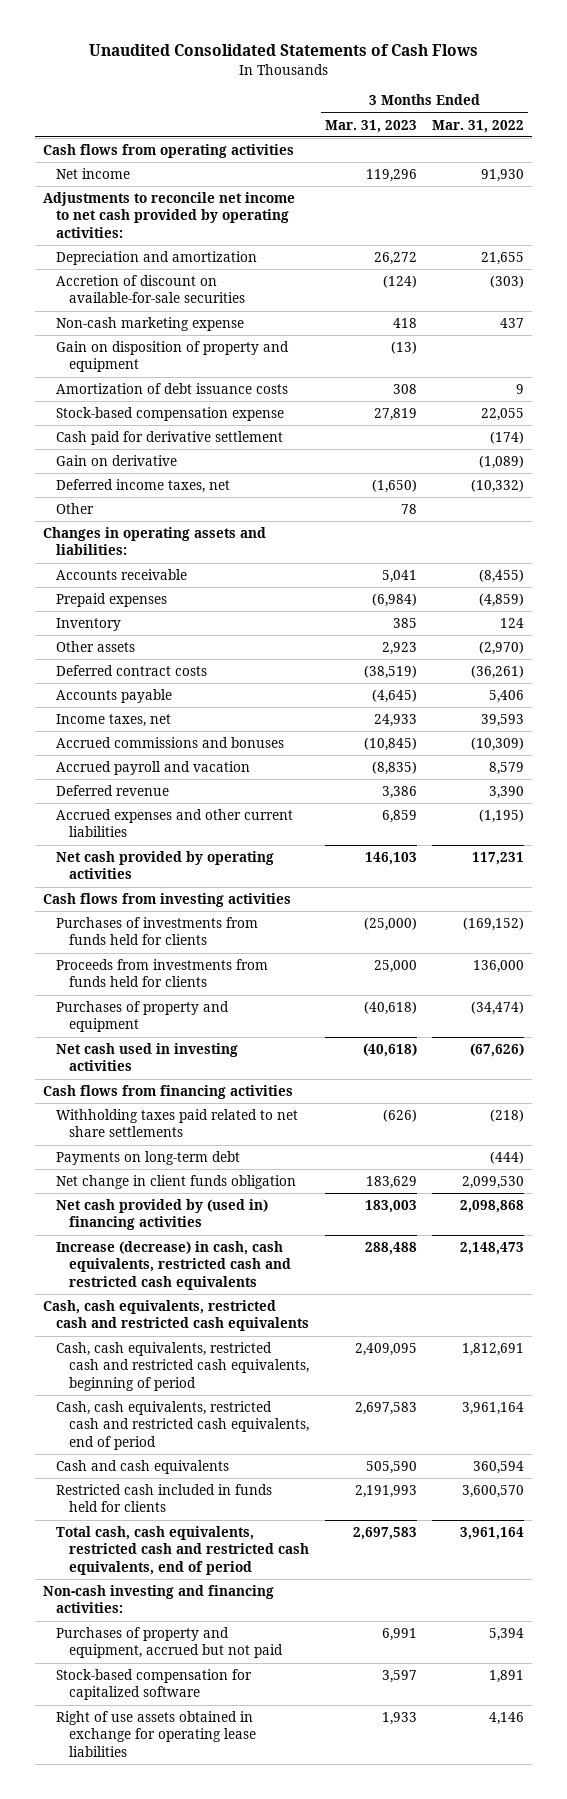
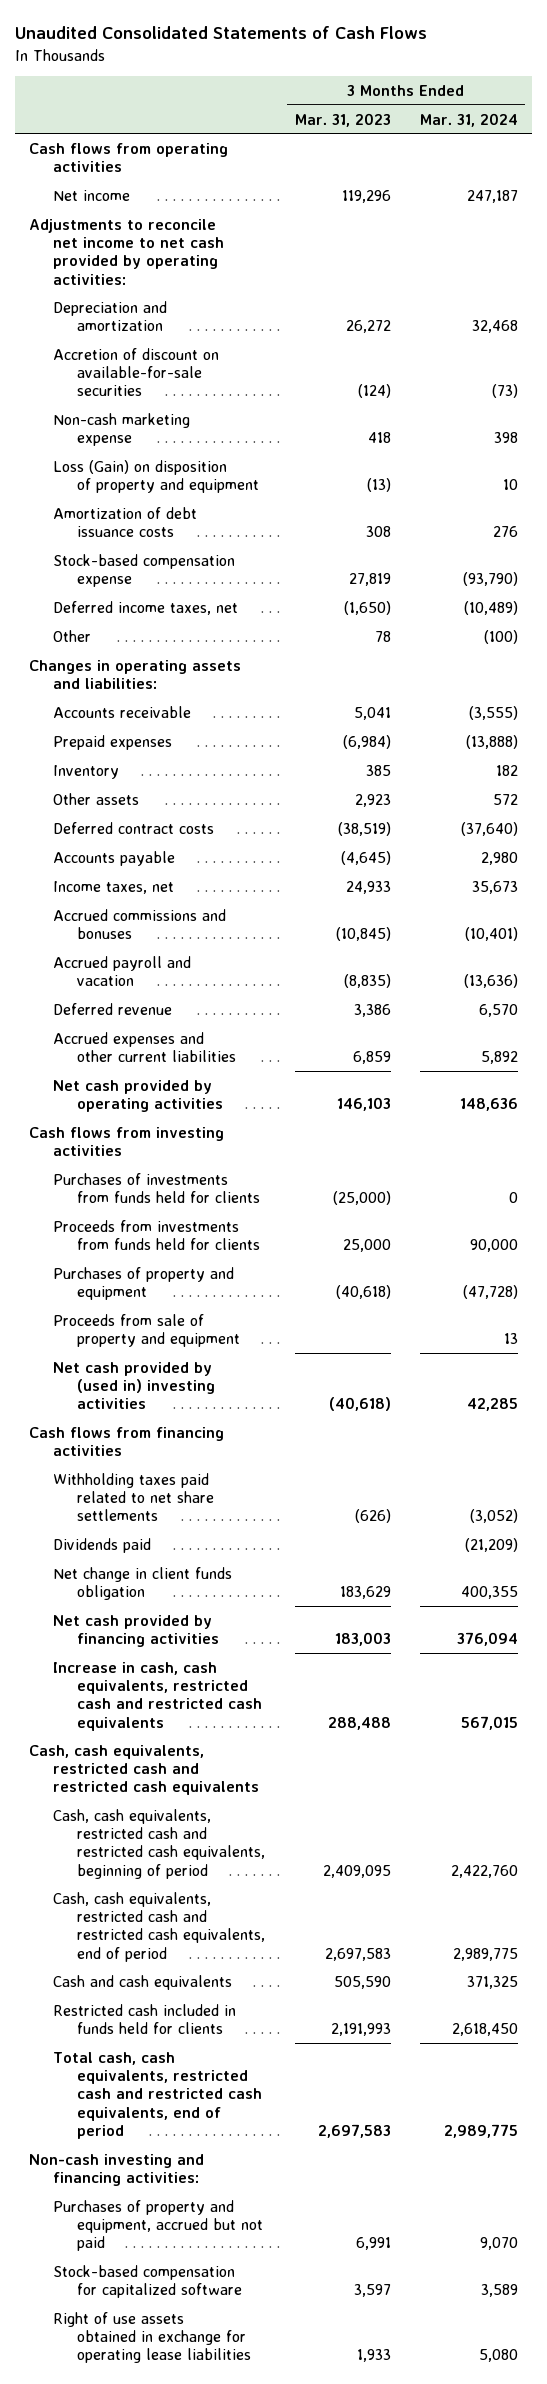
- | 3 Months Ended Mar. 31, 2023 | 3 Months Ended Mar. 31, 2022
+ | 3 Months Ended Mar. 31, 2023 | 3 Months Ended Mar. 31, 2024
- Gain on disposition of property and equipment | (13) |
+ Loss (Gain) on disposition of property and equipment | (13) | 10
- Cash paid for derivative settlement | | (174)
- Gain on derivative | | (1,089)
- Net cash used in investing activities | (40,618) | (67,626)
+ Proceeds from sale of property and equipment | | 13
+ Net cash provided by (used in) investing activities | (40,618) | 42,285
- Payments on long-term debt | | (444)
+ Dividends paid | | (21,209)
- Net cash provided by (used in) financing activities | 183,003 | 2,098,868
- Increase (decrease) in cash, cash equivalents, restricted cash and restricted cash equivalents | 288,488 | 2,148,473
+ Net cash provided by financing activities | 183,003 | 376,094
+ Increase in cash, cash equivalents, restricted cash and restricted cash equivalents | 288,488 | 567,015

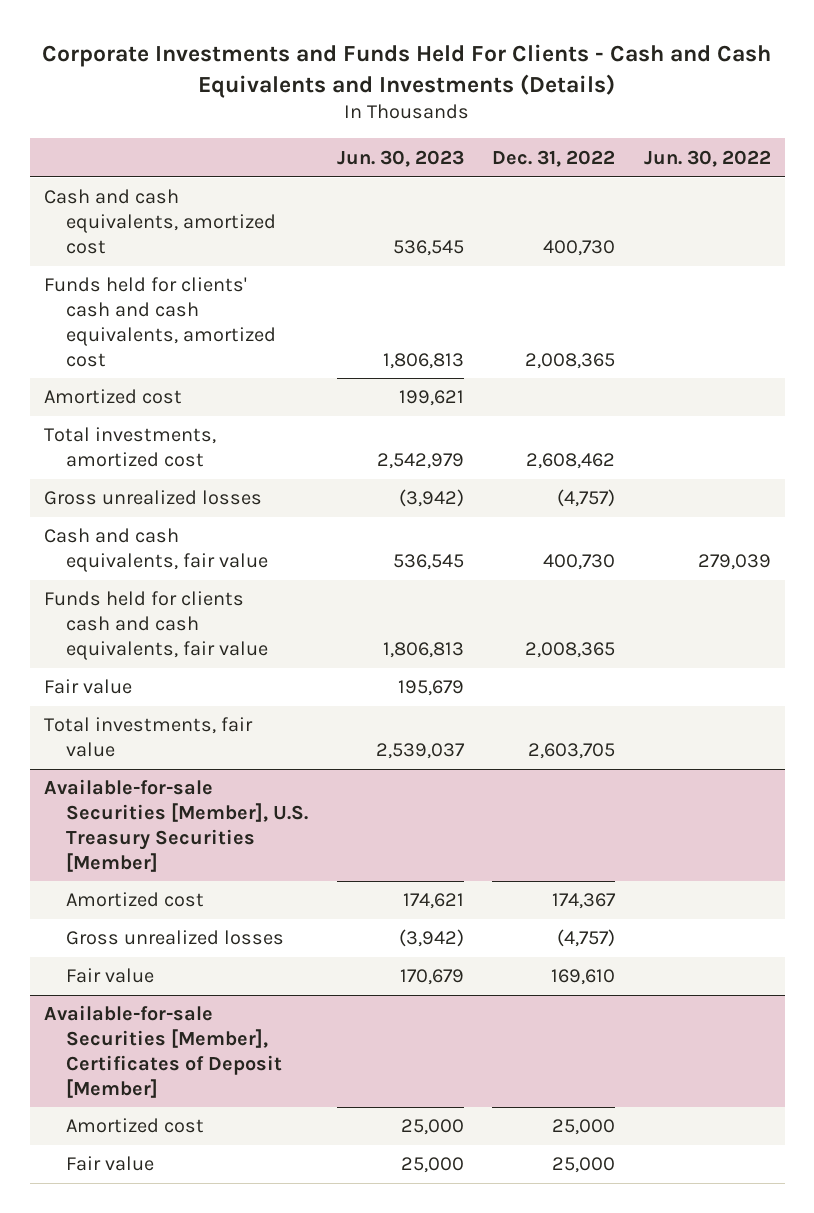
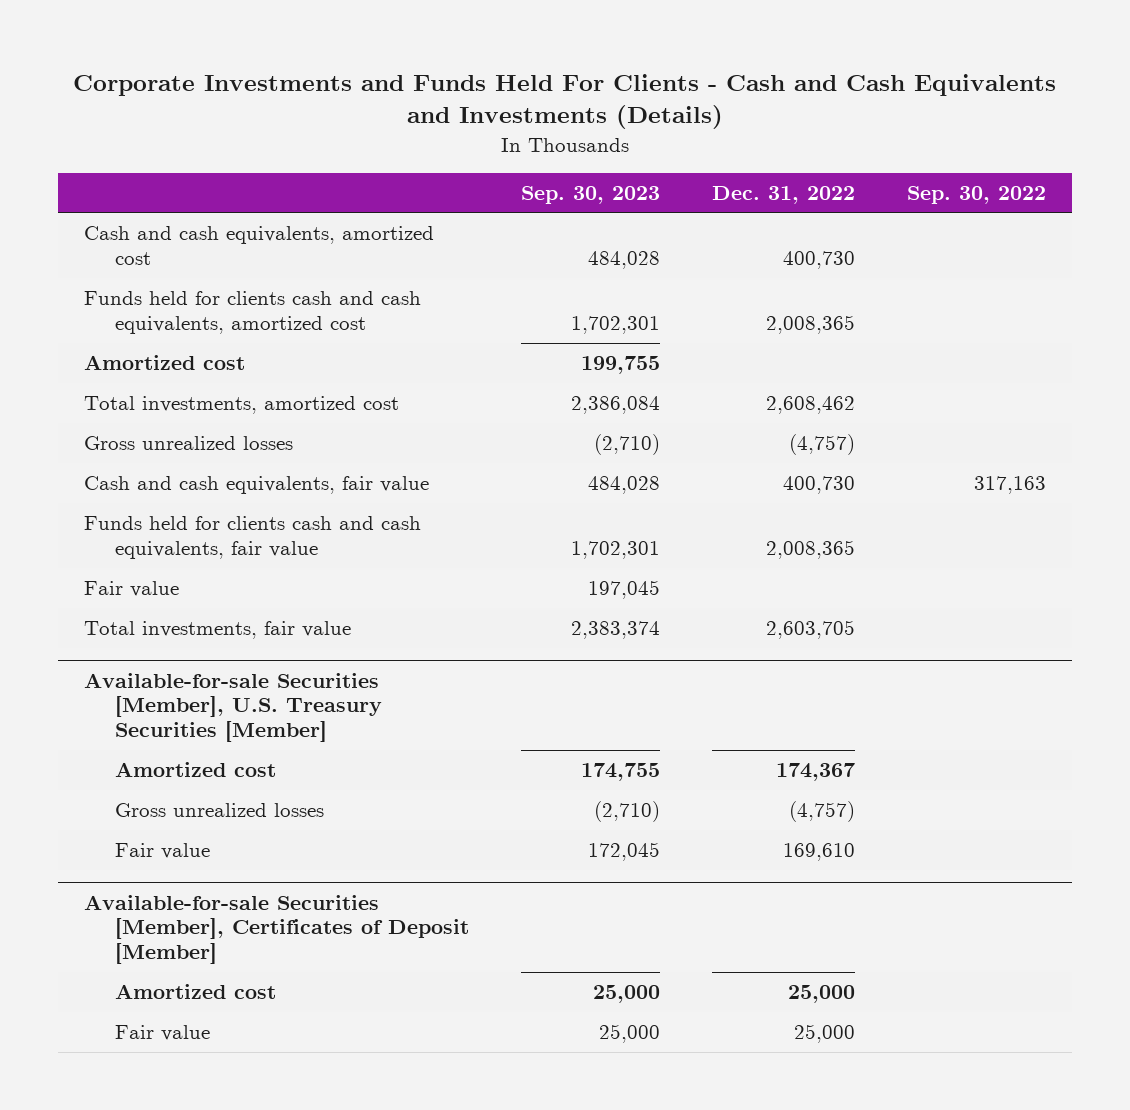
- | Jun. 30, 2023 | Dec. 31, 2022 | Jun. 30, 2022
+ | Sep. 30, 2023 | Dec. 31, 2022 | Sep. 30, 2022
- Funds held for clients' cash and cash equivalents, amortized cost | 1,806,813 | 2,008,365 |
+ Funds held for clients cash and cash equivalents, amortized cost | 1,702,301 | 2,008,365 |

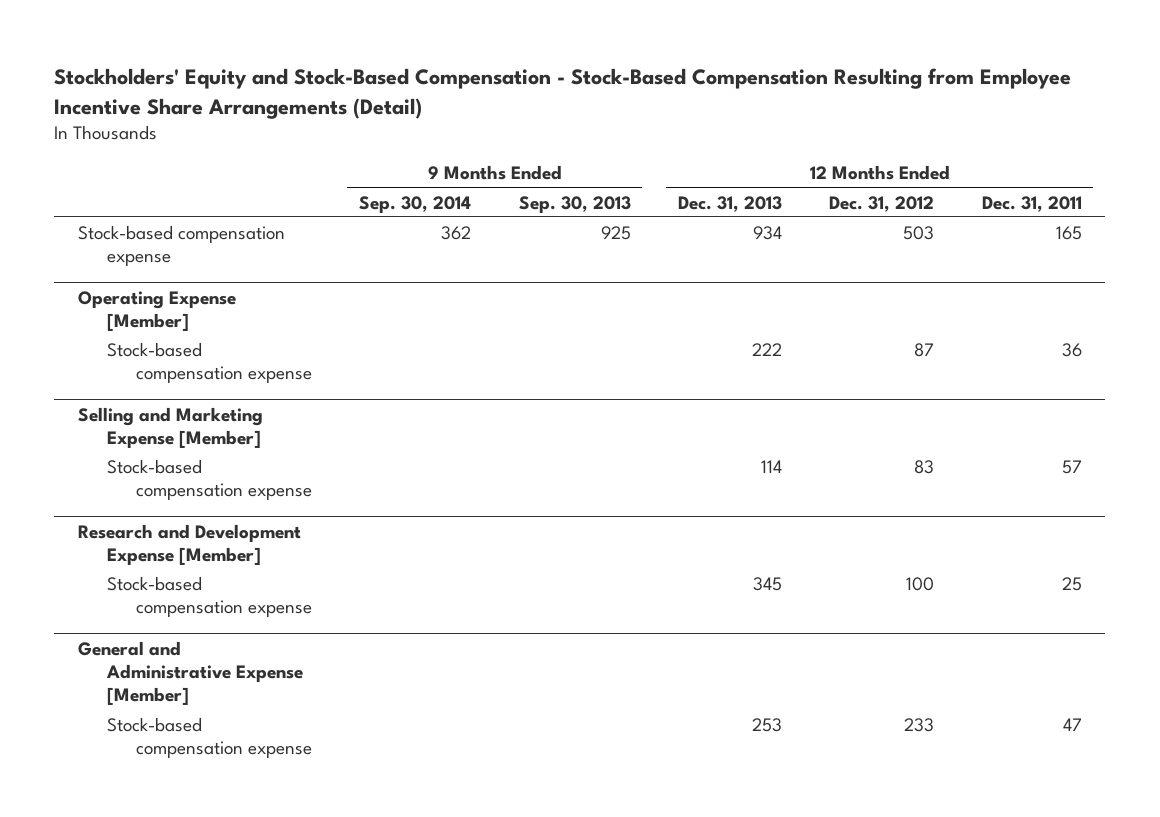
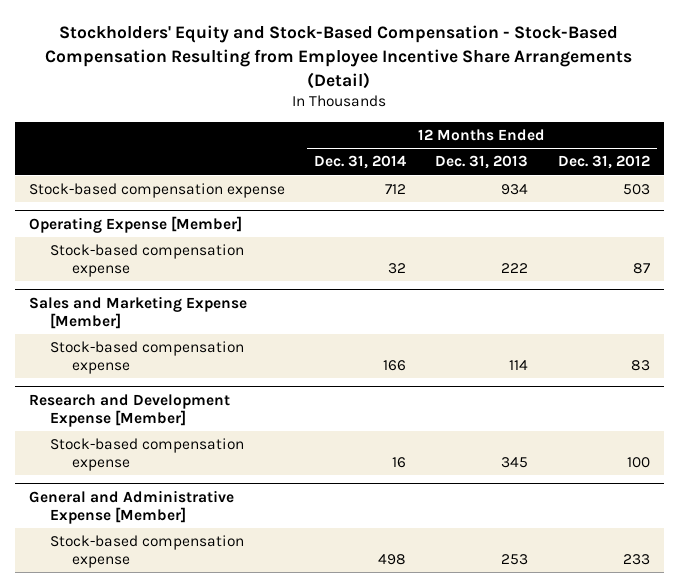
- | 9 Months Ended Sep. 30, 2014 | 9 Months Ended Sep. 30, 2013 | 12 Months Ended Dec. 31, 2013 | 12 Months Ended Dec. 31, 2012 | 12 Months Ended Dec. 31, 2011
+ | 12 Months Ended Dec. 31, 2014 | 12 Months Ended Dec. 31, 2013 | 12 Months Ended Dec. 31, 2012
- Selling and Marketing Expense [Member]
+ Sales and Marketing Expense [Member]

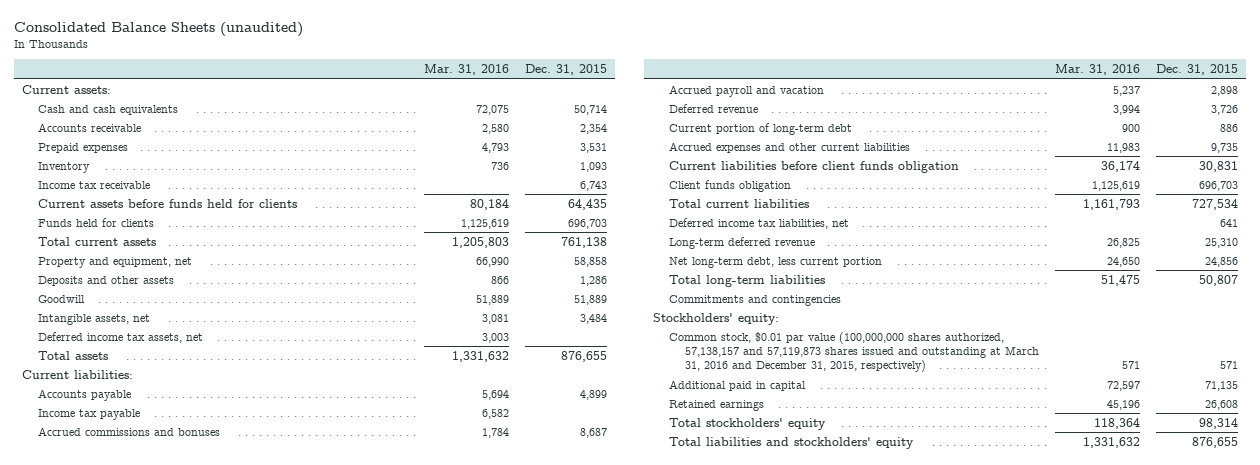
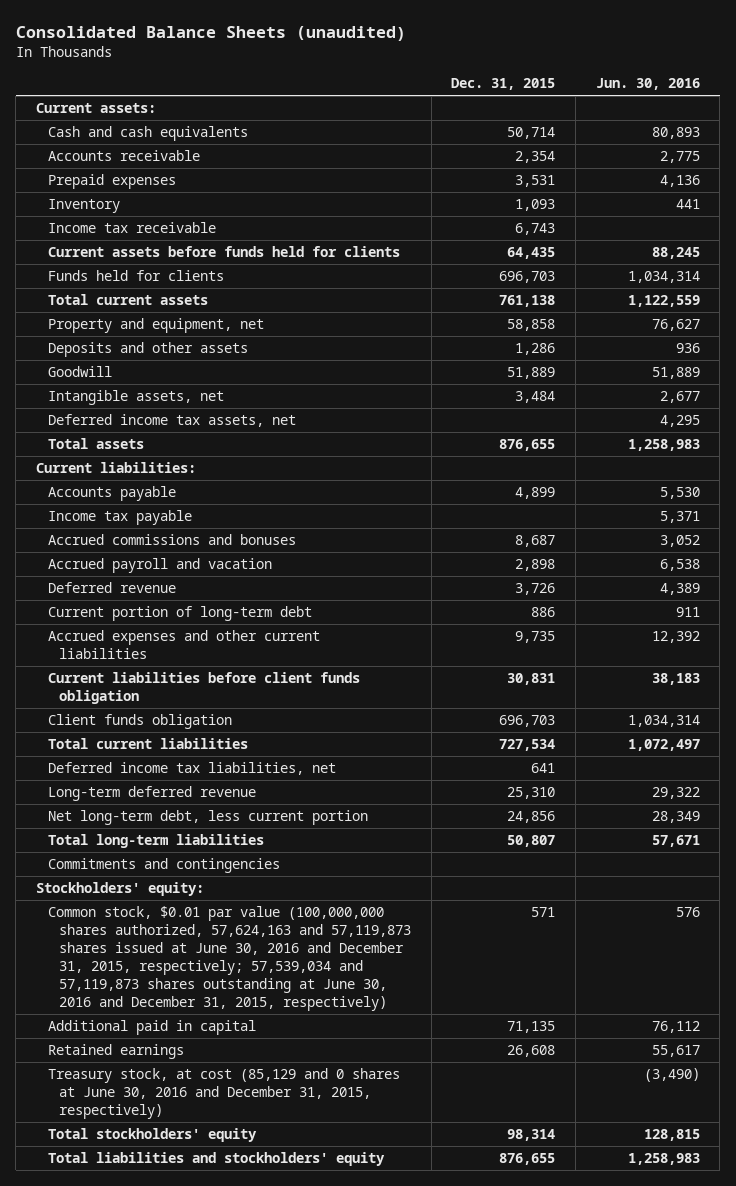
- | Mar. 31, 2016 | Dec. 31, 2015
+ | Dec. 31, 2015 | Jun. 30, 2016
- Common stock, $0.01 par value (100,000,000 shares authorized, 57,138,157 and 57,119,873 shares issued and outstanding at March 31, 2016 and December 31, 2015, respectively) | 571 | 571
+ Common stock, $0.01 par value (100,000,000 shares authorized, 57,624,163 and 57,119,873 shares issued at June 30, 2016 and December 31, 2015, respectively; 57,539,034 and 57,119,873 shares outstanding at June 30, 2016 and December 31, 2015, respectively) | 571 | 576
+ Treasury stock, at cost (85,129 and 0 shares at June 30, 2016 and December 31, 2015, respectively) | | (3,490)

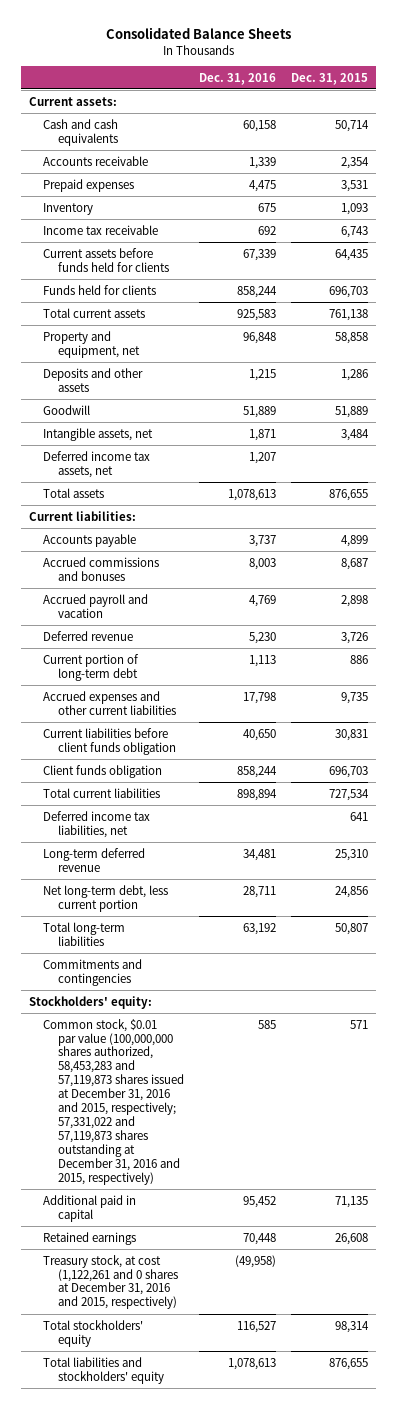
- Consolidated Balance Sheets (unaudited)
+ Consolidated Balance Sheets
- | Dec. 31, 2015 | Jun. 30, 2016
+ | Dec. 31, 2016 | Dec. 31, 2015
- Income tax payable | | 5,371
- Common stock, $0.01 par value (100,000,000 shares authorized, 57,624,163 and 57,119,873 shares issued at June 30, 2016 and December 31, 2015, respectively; 57,539,034 and 57,119,873 shares outstanding at June 30, 2016 and December 31, 2015, respectively) | 571 | 576
+ Common stock, $0.01 par value (100,000,000 shares authorized, 58,453,283 and 57,119,873 shares issued at December 31, 2016 and 2015, respectively; 57,331,022 and 57,119,873 shares outstanding at December 31, 2016 and 2015, respectively) | 585 | 571
- Treasury stock, at cost (85,129 and 0 shares at June 30, 2016 and December 31, 2015, respectively) | | (3,490)
+ Treasury stock, at cost (1,122,261 and 0 shares at December 31, 2016 and 2015, respectively) | (49,958) |

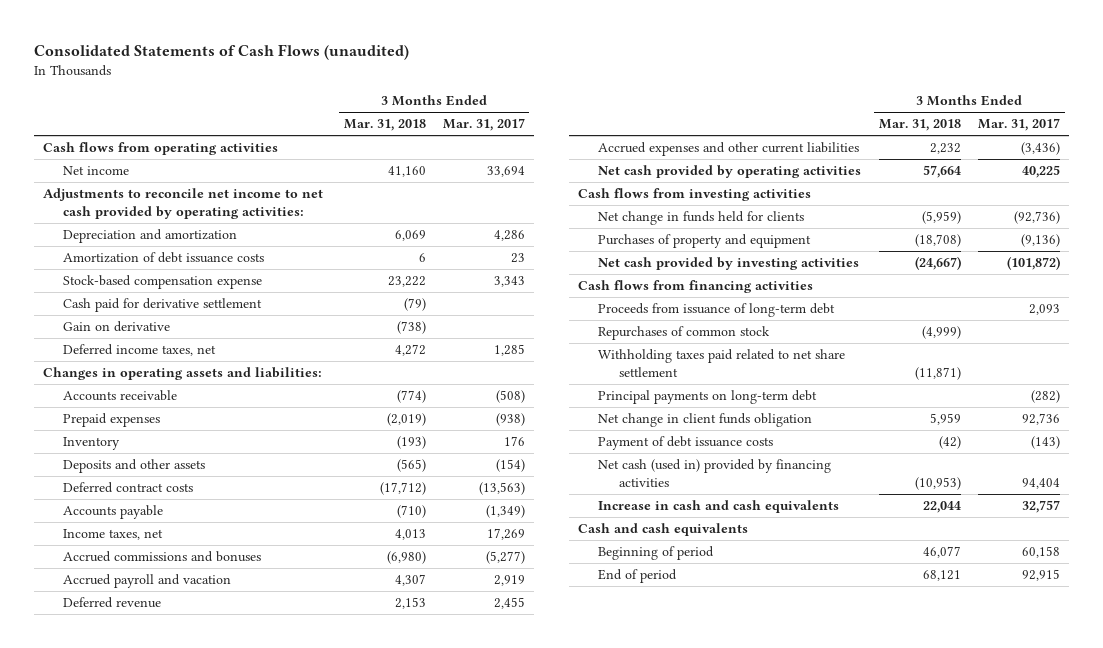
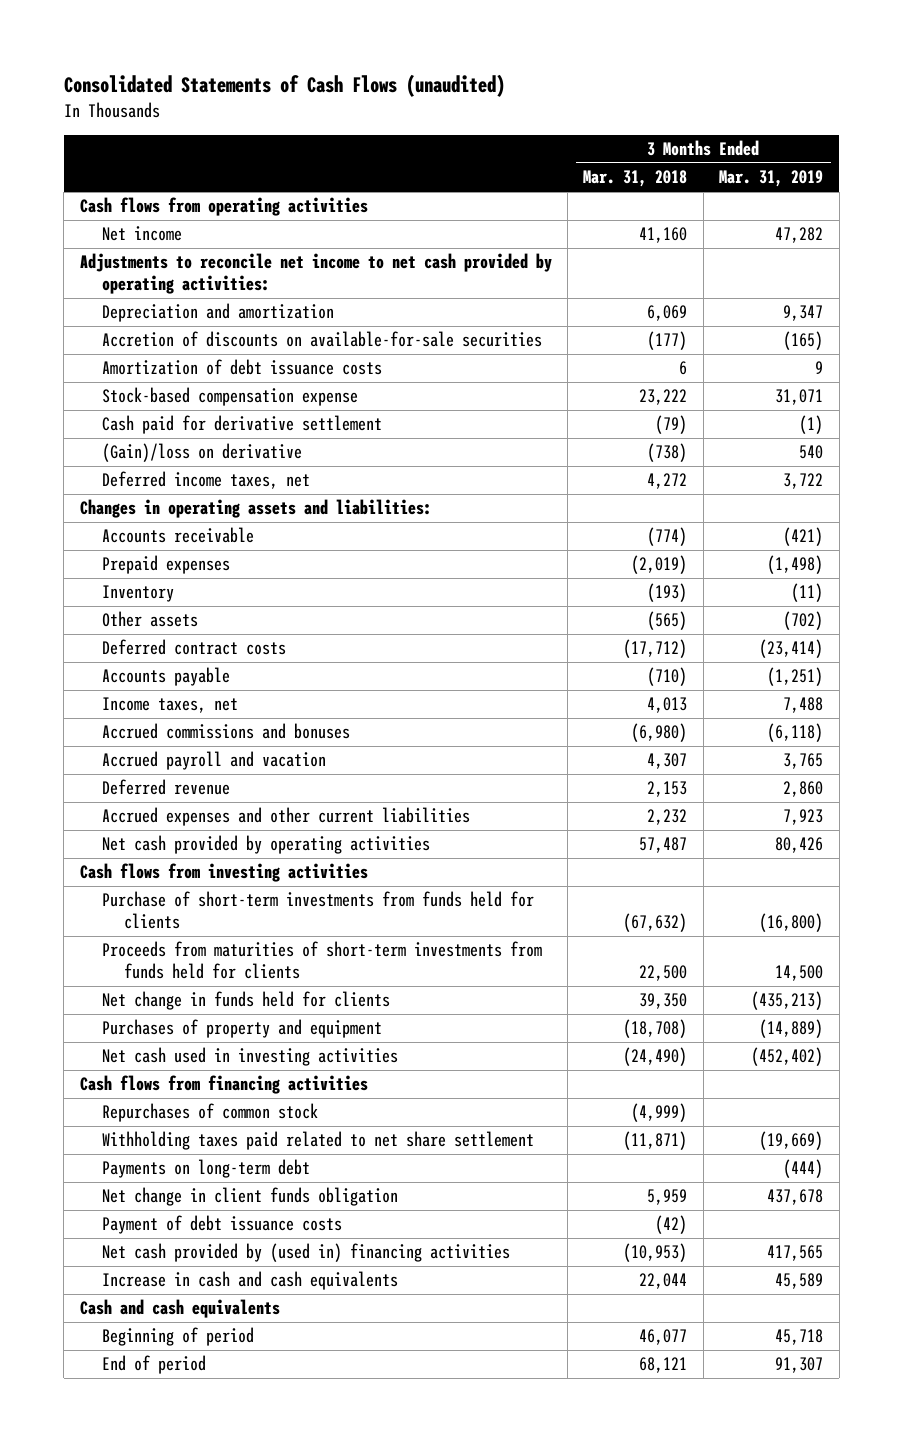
- | 3 Months Ended Mar. 31, 2018 | 3 Months Ended Mar. 31, 2017
+ | 3 Months Ended Mar. 31, 2018 | 3 Months Ended Mar. 31, 2019
+ Accretion of discounts on available-for-sale securities | (177) | (165)
- Gain on derivative | (738) |
+ (Gain)/loss on derivative | (738) | 540
- Deposits and other assets | (565) | (154)
+ Other assets | (565) | (702)
- Net cash provided by operating activities | 57,664 | 40,225
+ Net cash provided by operating activities | 57,487 | 80,426
- Net change in funds held for clients | (5,959) | (92,736)
+ Purchase of short-term investments from funds held for clients | (67,632) | (16,800)
+ Proceeds from maturities of short-term investments from funds held for clients | 22,500 | 14,500
+ Net change in funds held for clients | 39,350 | (435,213)
- Net cash provided by investing activities | (24,667) | (101,872)
+ Net cash used in investing activities | (24,490) | (452,402)
- Proceeds from issuance of long-term debt | | 2,093
- Principal payments on long-term debt | | (282)
+ Payments on long-term debt | | (444)
- Net cash (used in) provided by financing activities | (10,953) | 94,404
+ Net cash provided by (used in) financing activities | (10,953) | 417,565

